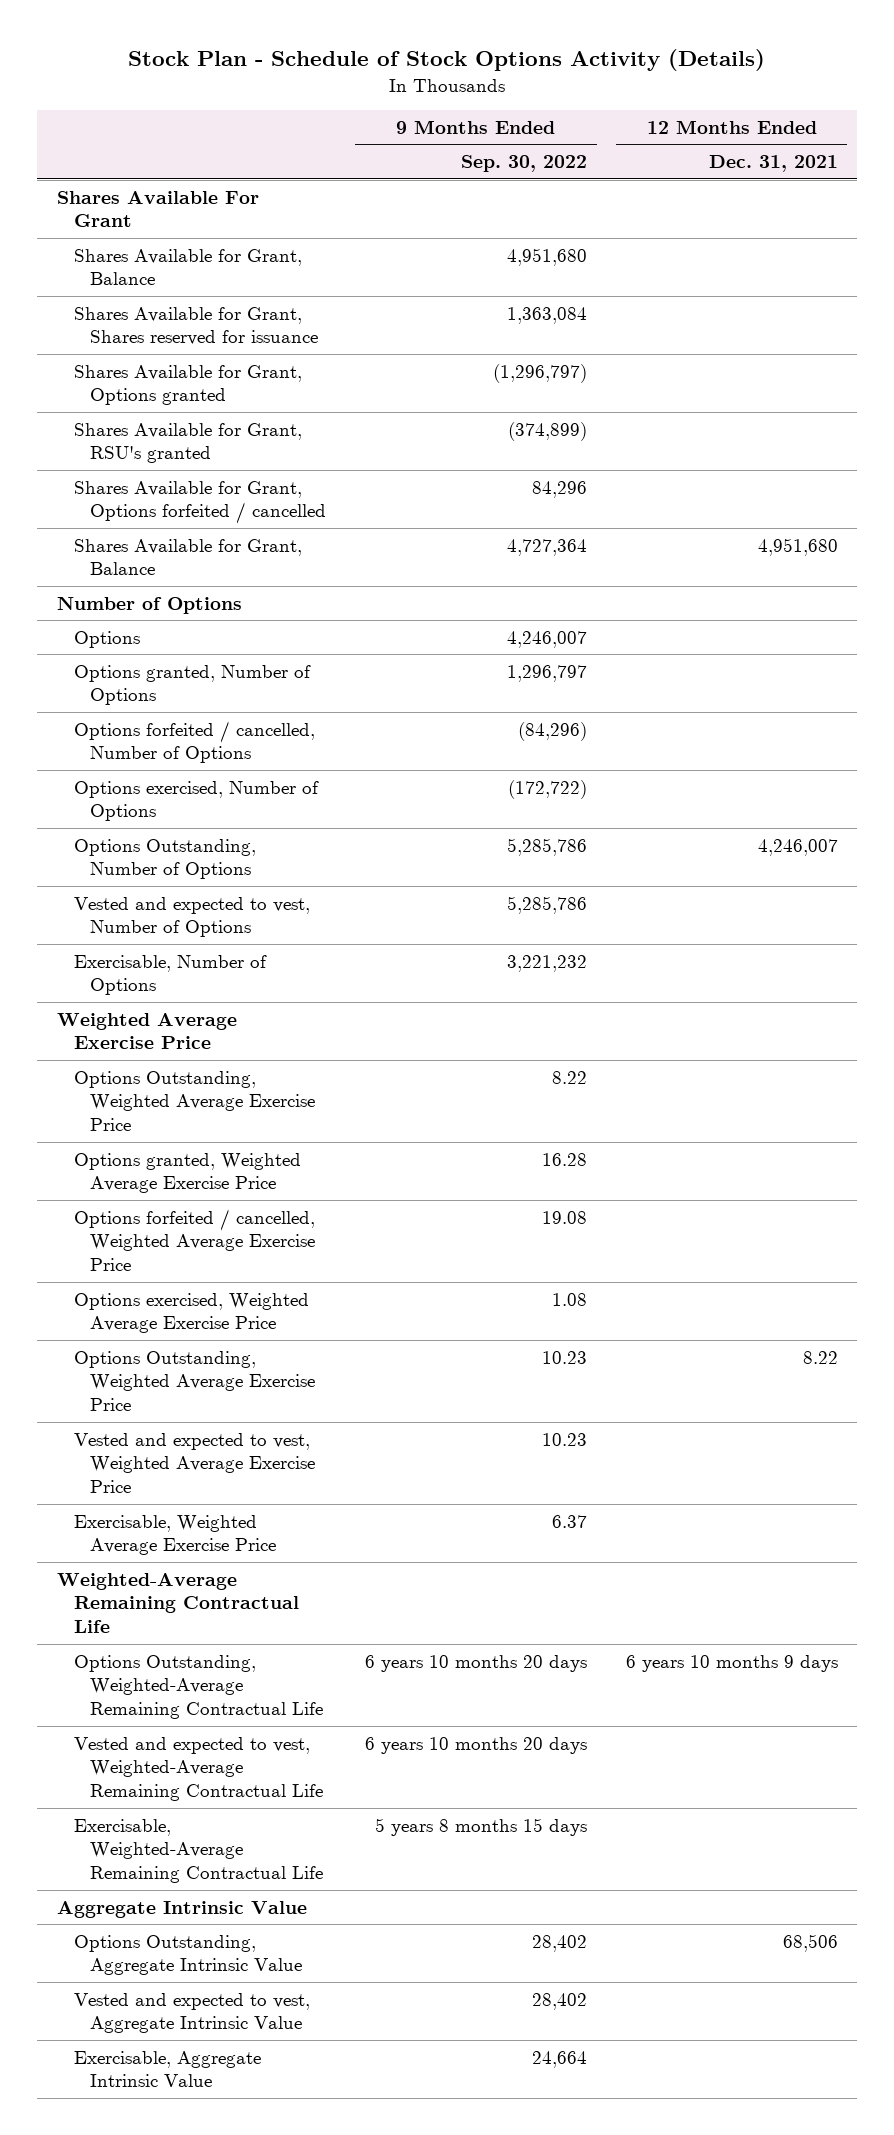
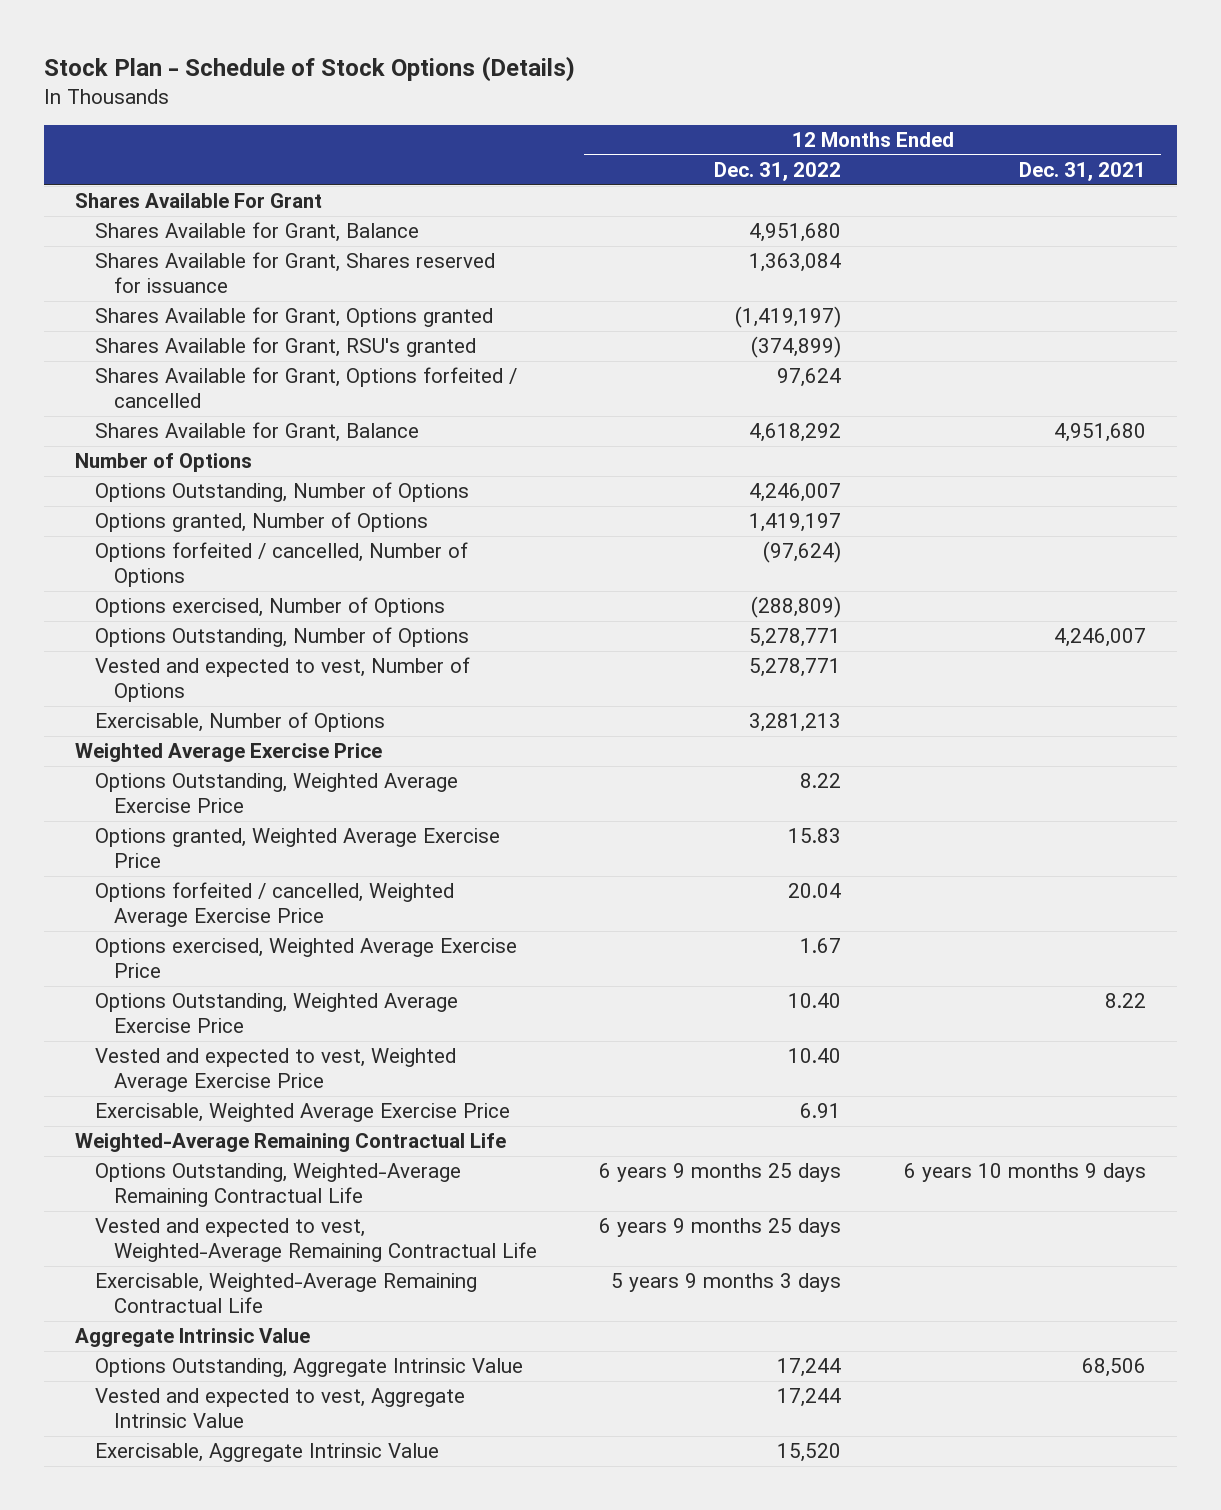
- Stock Plan - Schedule of Stock Options Activity (Details)
+ Stock Plan - Schedule of Stock Options (Details)
- | 9 Months Ended Sep. 30, 2022 | 12 Months Ended Dec. 31, 2021
+ | 12 Months Ended Dec. 31, 2022 | 12 Months Ended Dec. 31, 2021
- Options | 4,246,007 |
+ Options Outstanding, Number of Options | 4,246,007 |

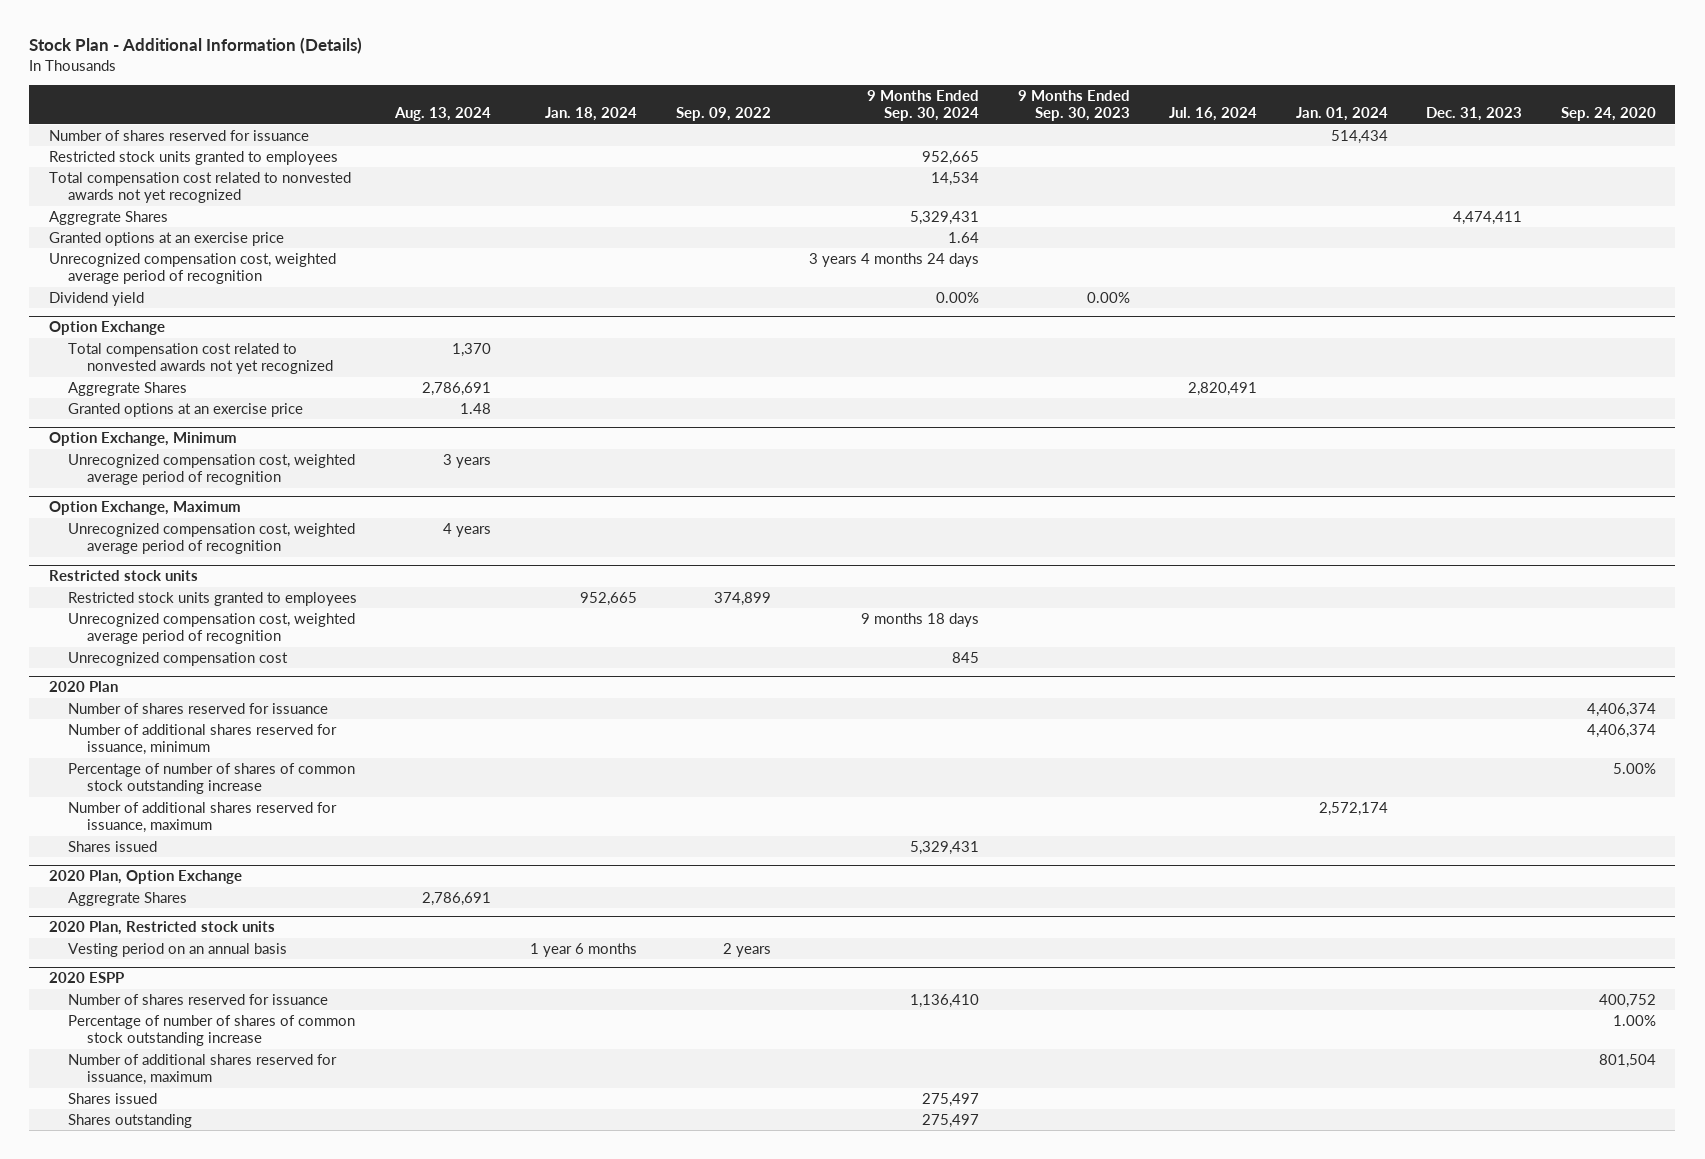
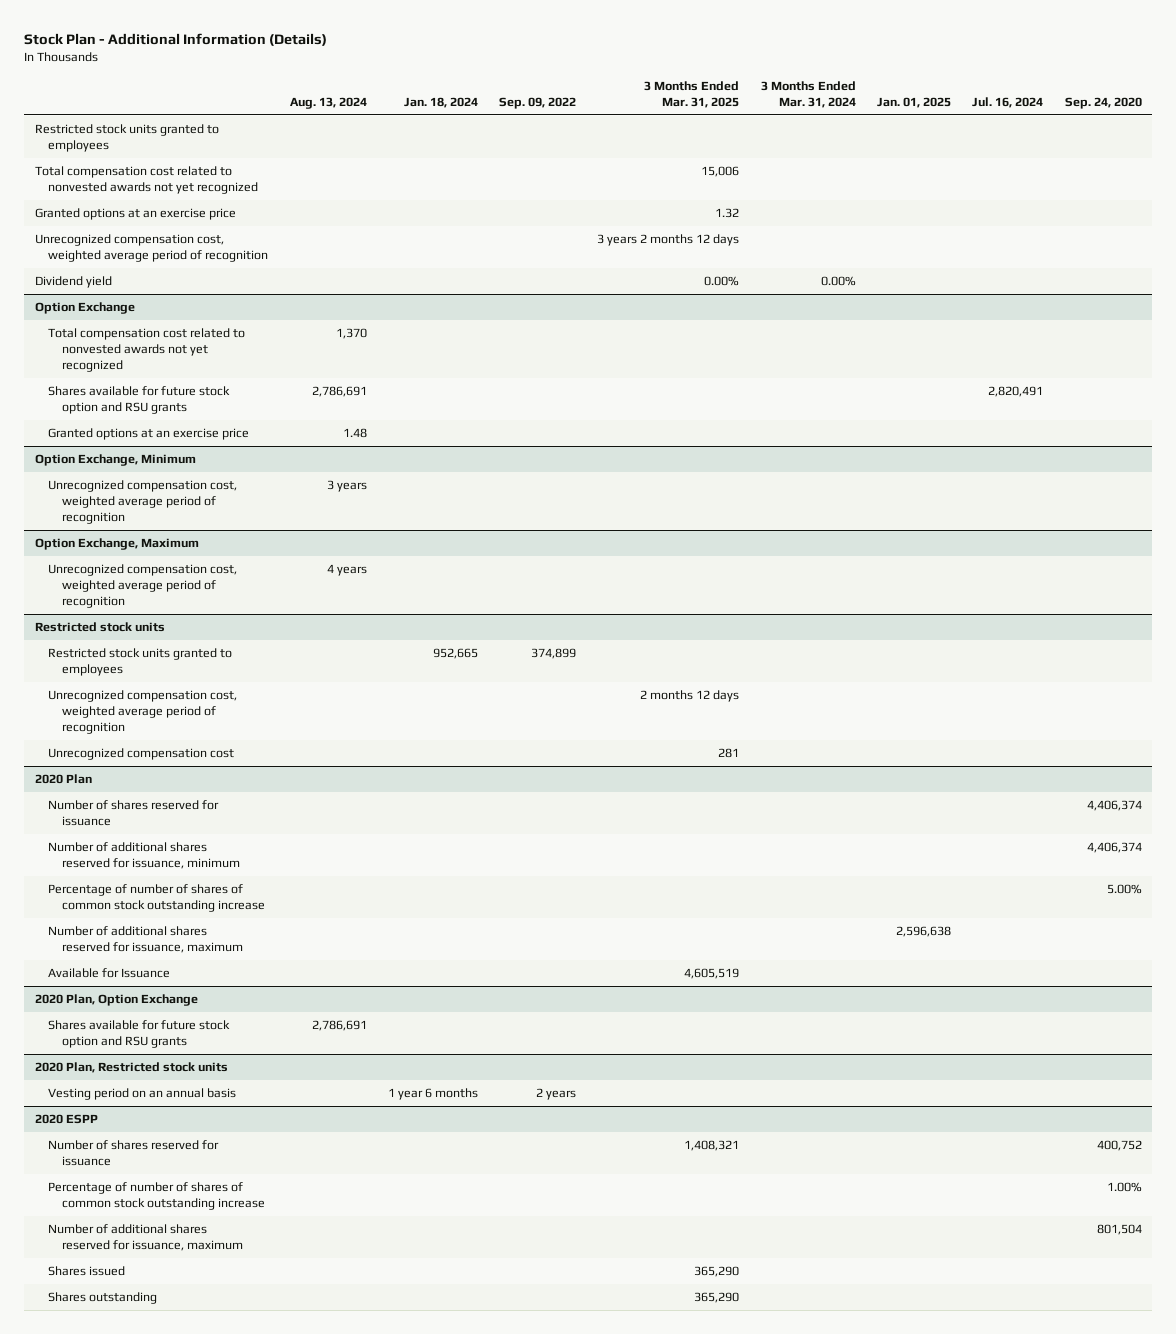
- | Aug. 13, 2024 | Jan. 18, 2024 | Sep. 09, 2022 | 9 Months Ended Sep. 30, 2024 | 9 Months Ended Sep. 30, 2023 | Jul. 16, 2024 | Jan. 01, 2024 | Dec. 31, 2023 | Sep. 24, 2020
+ | Aug. 13, 2024 | Jan. 18, 2024 | Sep. 09, 2022 | 3 Months Ended Mar. 31, 2025 | 3 Months Ended Mar. 31, 2024 | Jan. 01, 2025 | Jul. 16, 2024 | Sep. 24, 2020
- Number of shares reserved for issuance | | | | | | | 514,434 | |
- Aggregrate Shares | | | | 5,329,431 | | | | 4,474,411 |
@ Option Exchange
- Aggregrate Shares | 2,786,691 | | | | | 2,820,491 | | |
+ Shares available for future stock option and RSU grants | 2,786,691 | | | | | | 2,820,491 |
@ 2020 Plan
- Shares issued | | | | 5,329,431 | | | | |
+ Available for Issuance | | | | 4,605,519 | | | |
@ 2020 Plan, Option Exchange
- Aggregrate Shares | 2,786,691 | | | | | | | |
+ Shares available for future stock option and RSU grants | 2,786,691 | | | | | | |

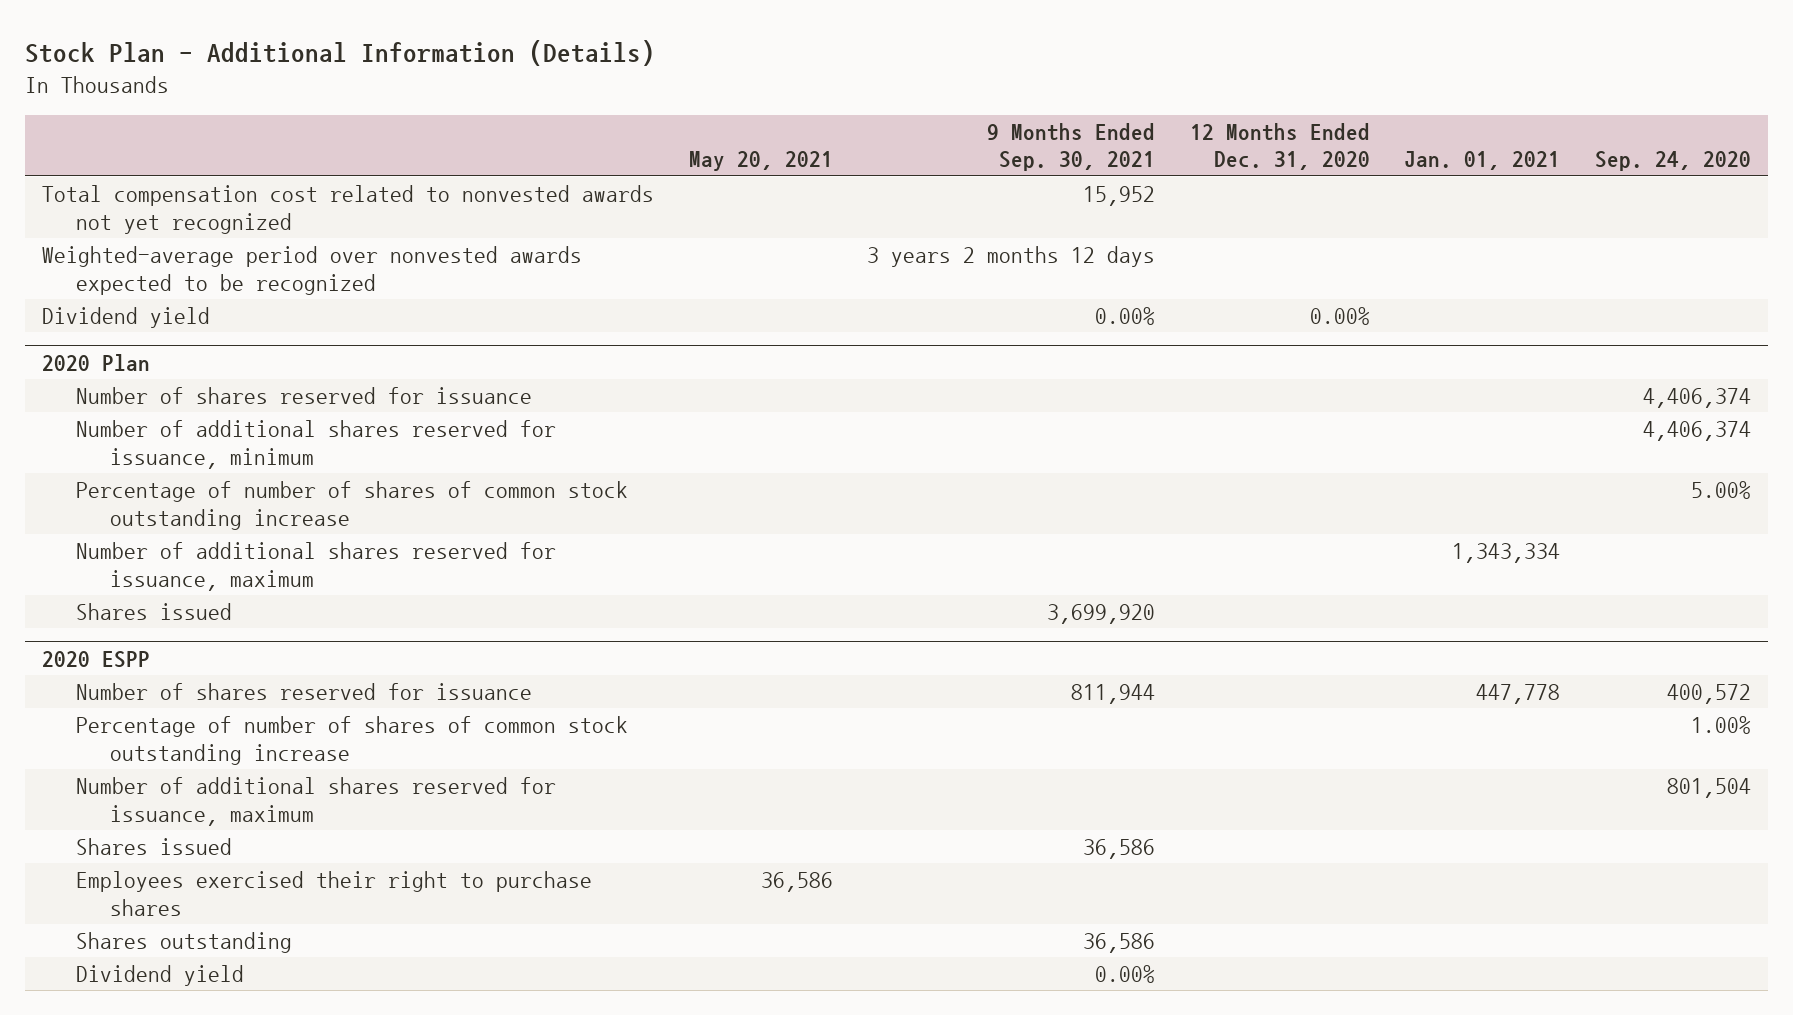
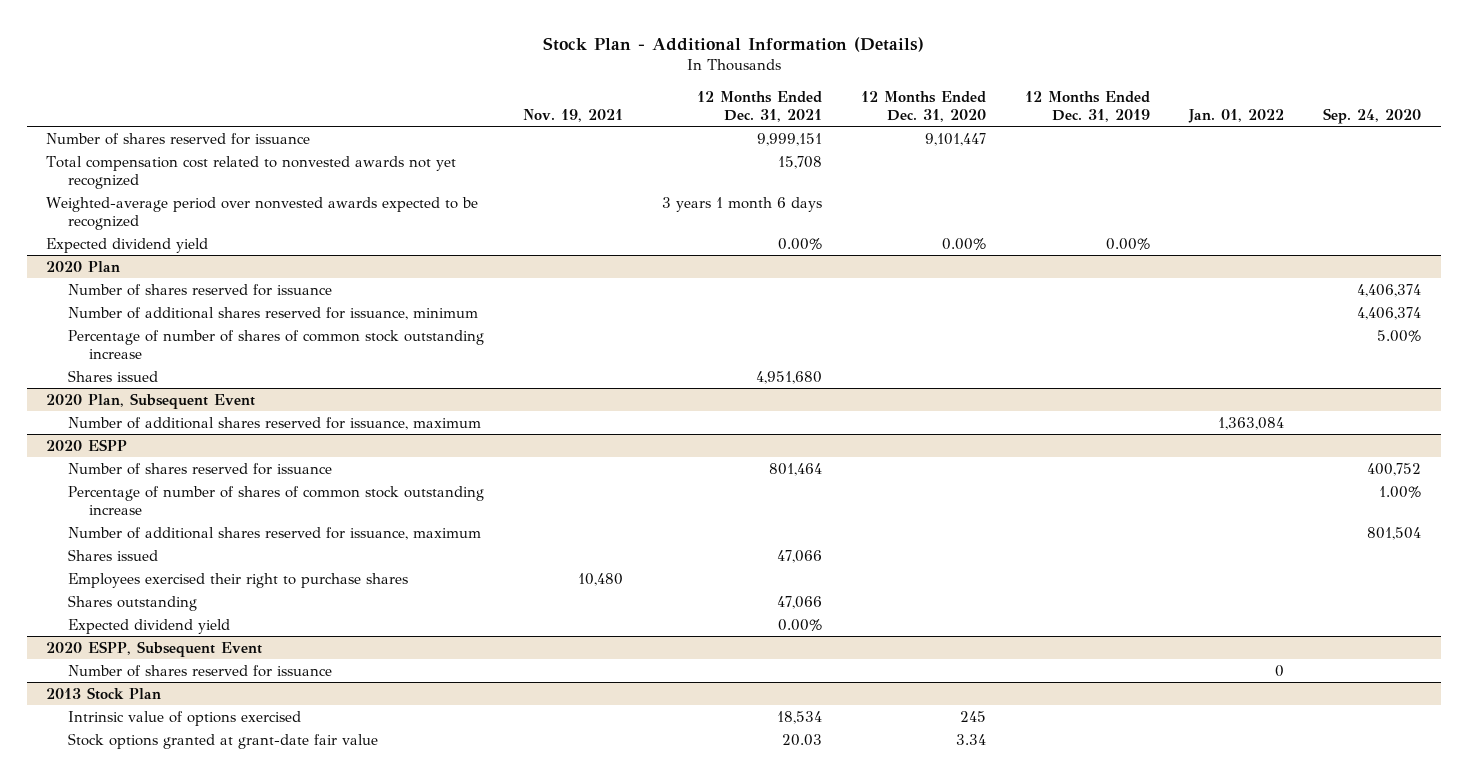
- | May 20, 2021 | 9 Months Ended Sep. 30, 2021 | 12 Months Ended Dec. 31, 2020 | Jan. 01, 2021 | Sep. 24, 2020
+ | Nov. 19, 2021 | 12 Months Ended Dec. 31, 2021 | 12 Months Ended Dec. 31, 2020 | 12 Months Ended Dec. 31, 2019 | Jan. 01, 2022 | Sep. 24, 2020
+ Number of shares reserved for issuance | | 9,999,151 | 9,101,447 | | |
- Dividend yield | | 0.00% | 0.00% | |
+ Expected dividend yield | | 0.00% | 0.00% | 0.00% | |
@ 2020 Plan
- Number of additional shares reserved for issuance, maximum | | | | 1,343,334 |
+ 2020 Plan, Subsequent Event
+ Number of additional shares reserved for issuance, maximum | | | | | 1,363,084 |
@ 2020 ESPP
- Number of shares reserved for issuance | | 811,944 | | 447,778 | 400,572
+ Number of shares reserved for issuance | | 801,464 | | | | 400,752
- Dividend yield | | 0.00% | | |
+ Expected dividend yield | | 0.00% | | | |
+ 2020 ESPP, Subsequent Event
+ Number of shares reserved for issuance | | | | | 0 |
+ 2013 Stock Plan
+ Intrinsic value of options exercised | | 18,534 | 245 | | |
+ Stock options granted at grant-date fair value | | 20.03 | 3.34 | | |

